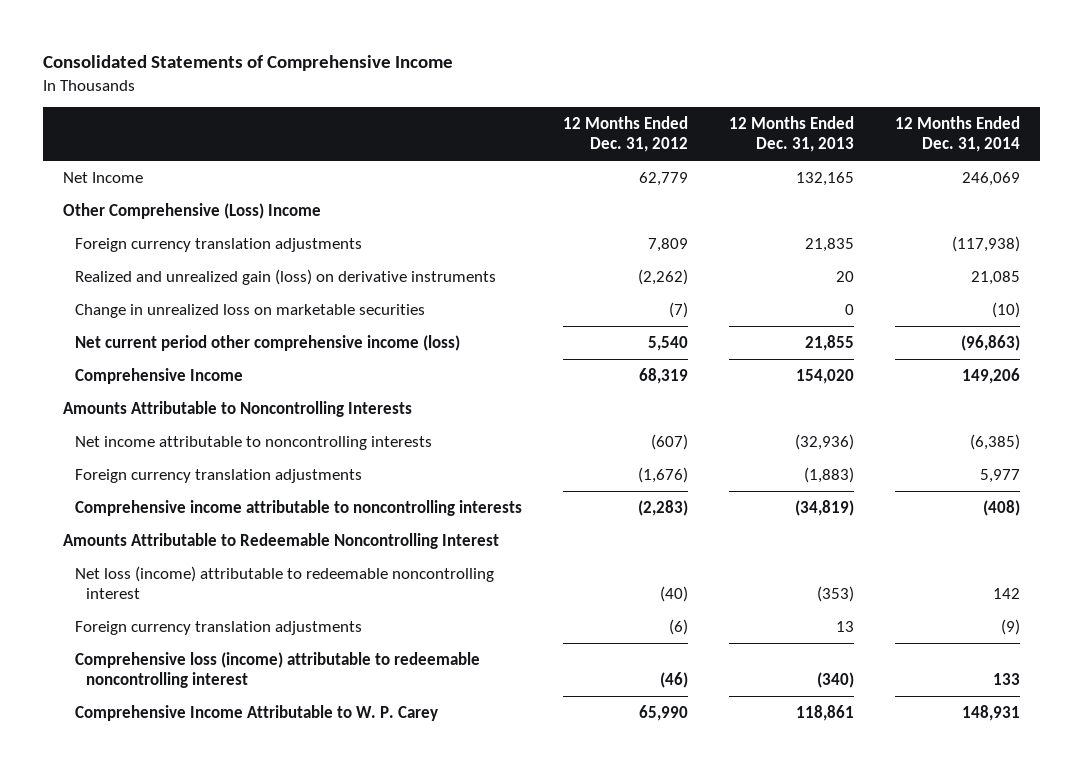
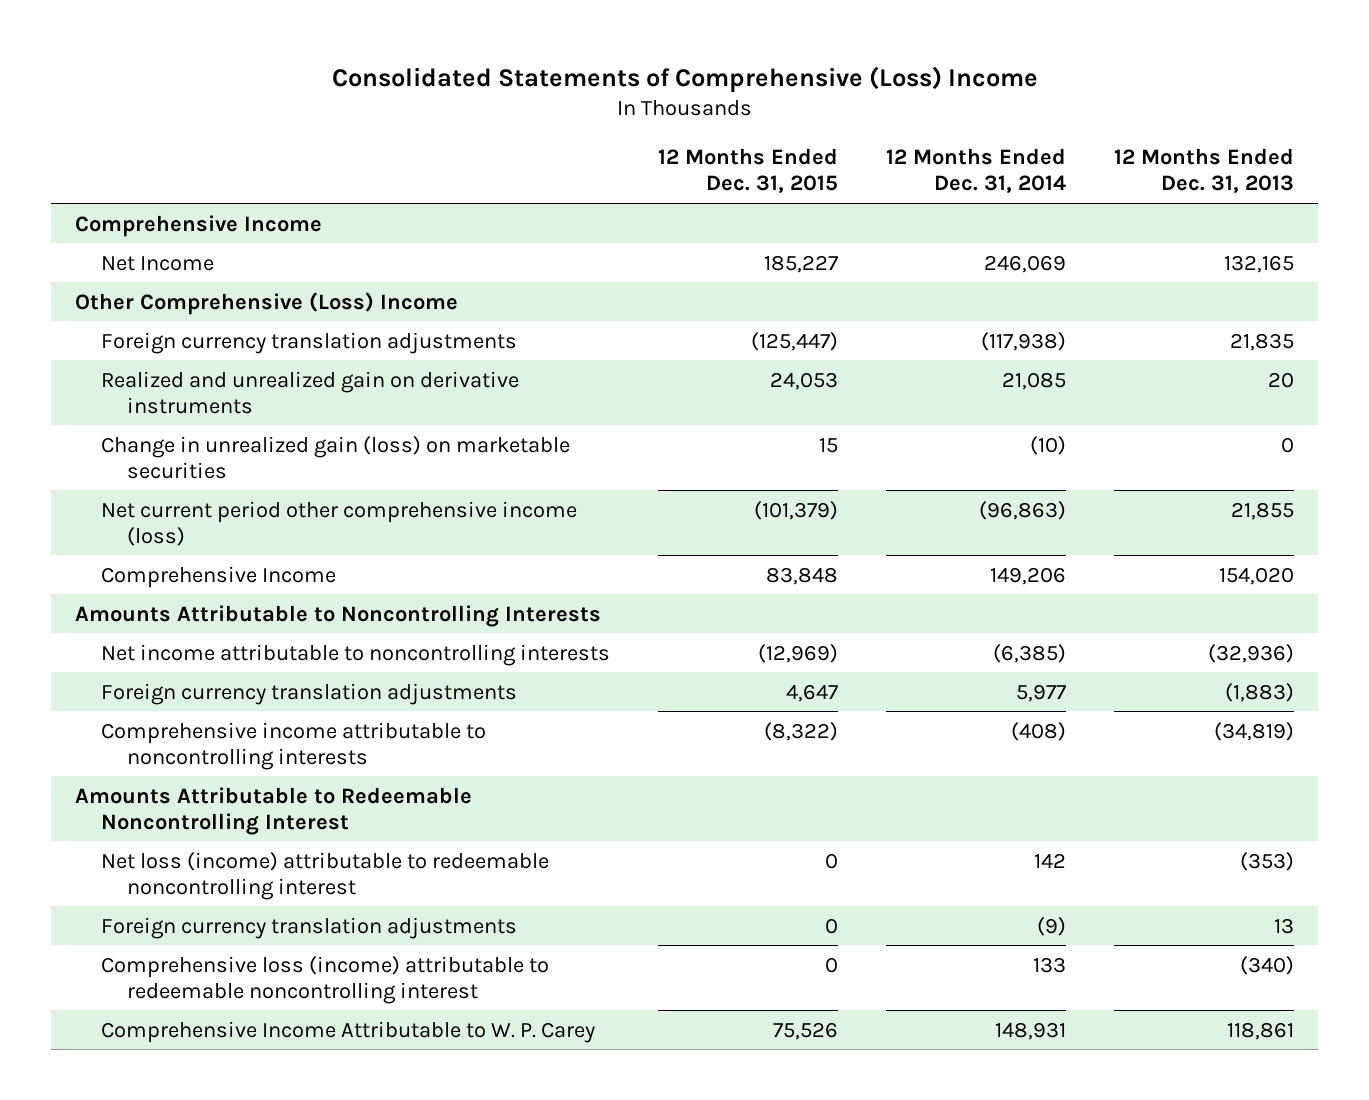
- Consolidated Statements of Comprehensive Income
+ Consolidated Statements of Comprehensive (Loss) Income
- | 12 Months Ended Dec. 31, 2012 | 12 Months Ended Dec. 31, 2013 | 12 Months Ended Dec. 31, 2014
+ | 12 Months Ended Dec. 31, 2015 | 12 Months Ended Dec. 31, 2014 | 12 Months Ended Dec. 31, 2013
+ Comprehensive Income
- Realized and unrealized gain (loss) on derivative instruments | (2,262) | 20 | 21,085
- Change in unrealized loss on marketable securities | (7) | 0 | (10)
+ Realized and unrealized gain on derivative instruments | 24,053 | 21,085 | 20
+ Change in unrealized gain (loss) on marketable securities | 15 | (10) | 0

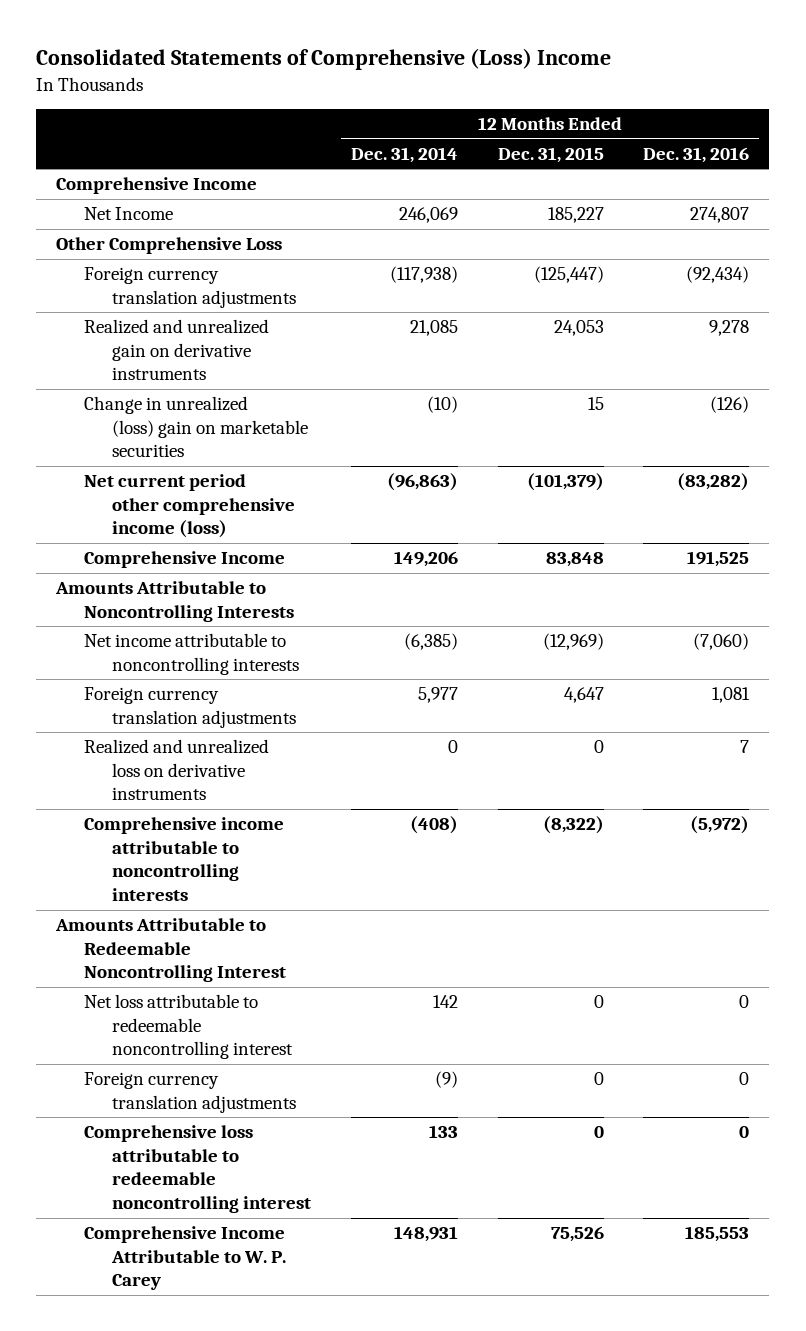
- | 12 Months Ended Dec. 31, 2015 | 12 Months Ended Dec. 31, 2014 | 12 Months Ended Dec. 31, 2013
+ | 12 Months Ended Dec. 31, 2014 | 12 Months Ended Dec. 31, 2015 | 12 Months Ended Dec. 31, 2016
- Other Comprehensive (Loss) Income
+ Other Comprehensive Loss
- Change in unrealized gain (loss) on marketable securities | 15 | (10) | 0
+ Change in unrealized (loss) gain on marketable securities | (10) | 15 | (126)
+ Realized and unrealized loss on derivative instruments | 0 | 0 | 7
- Net loss (income) attributable to redeemable noncontrolling interest | 0 | 142 | (353)
+ Net loss attributable to redeemable noncontrolling interest | 142 | 0 | 0
- Comprehensive loss (income) attributable to redeemable noncontrolling interest | 0 | 133 | (340)
+ Comprehensive loss attributable to redeemable noncontrolling interest | 133 | 0 | 0

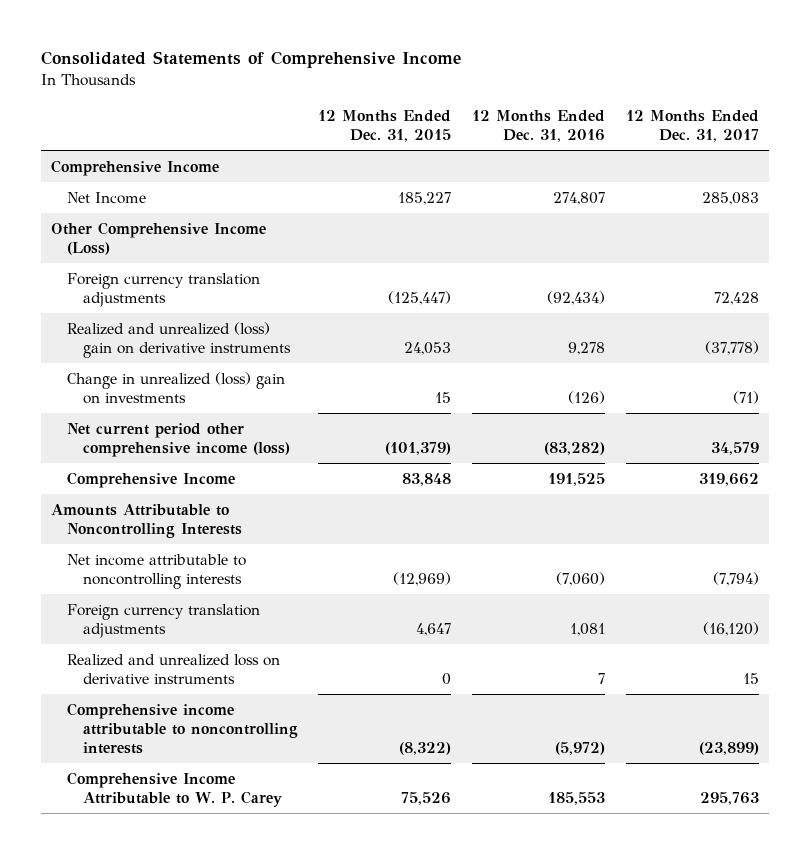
- Consolidated Statements of Comprehensive (Loss) Income
+ Consolidated Statements of Comprehensive Income
- | 12 Months Ended Dec. 31, 2014 | 12 Months Ended Dec. 31, 2015 | 12 Months Ended Dec. 31, 2016
+ | 12 Months Ended Dec. 31, 2015 | 12 Months Ended Dec. 31, 2016 | 12 Months Ended Dec. 31, 2017
- Other Comprehensive Loss
+ Other Comprehensive Income (Loss)
- Realized and unrealized gain on derivative instruments | 21,085 | 24,053 | 9,278
- Change in unrealized (loss) gain on marketable securities | (10) | 15 | (126)
+ Realized and unrealized (loss) gain on derivative instruments | 24,053 | 9,278 | (37,778)
+ Change in unrealized (loss) gain on investments | 15 | (126) | (71)
- Amounts Attributable to Redeemable Noncontrolling Interest
- Net loss attributable to redeemable noncontrolling interest | 142 | 0 | 0
- Foreign currency translation adjustments | (9) | 0 | 0
- Comprehensive loss attributable to redeemable noncontrolling interest | 133 | 0 | 0

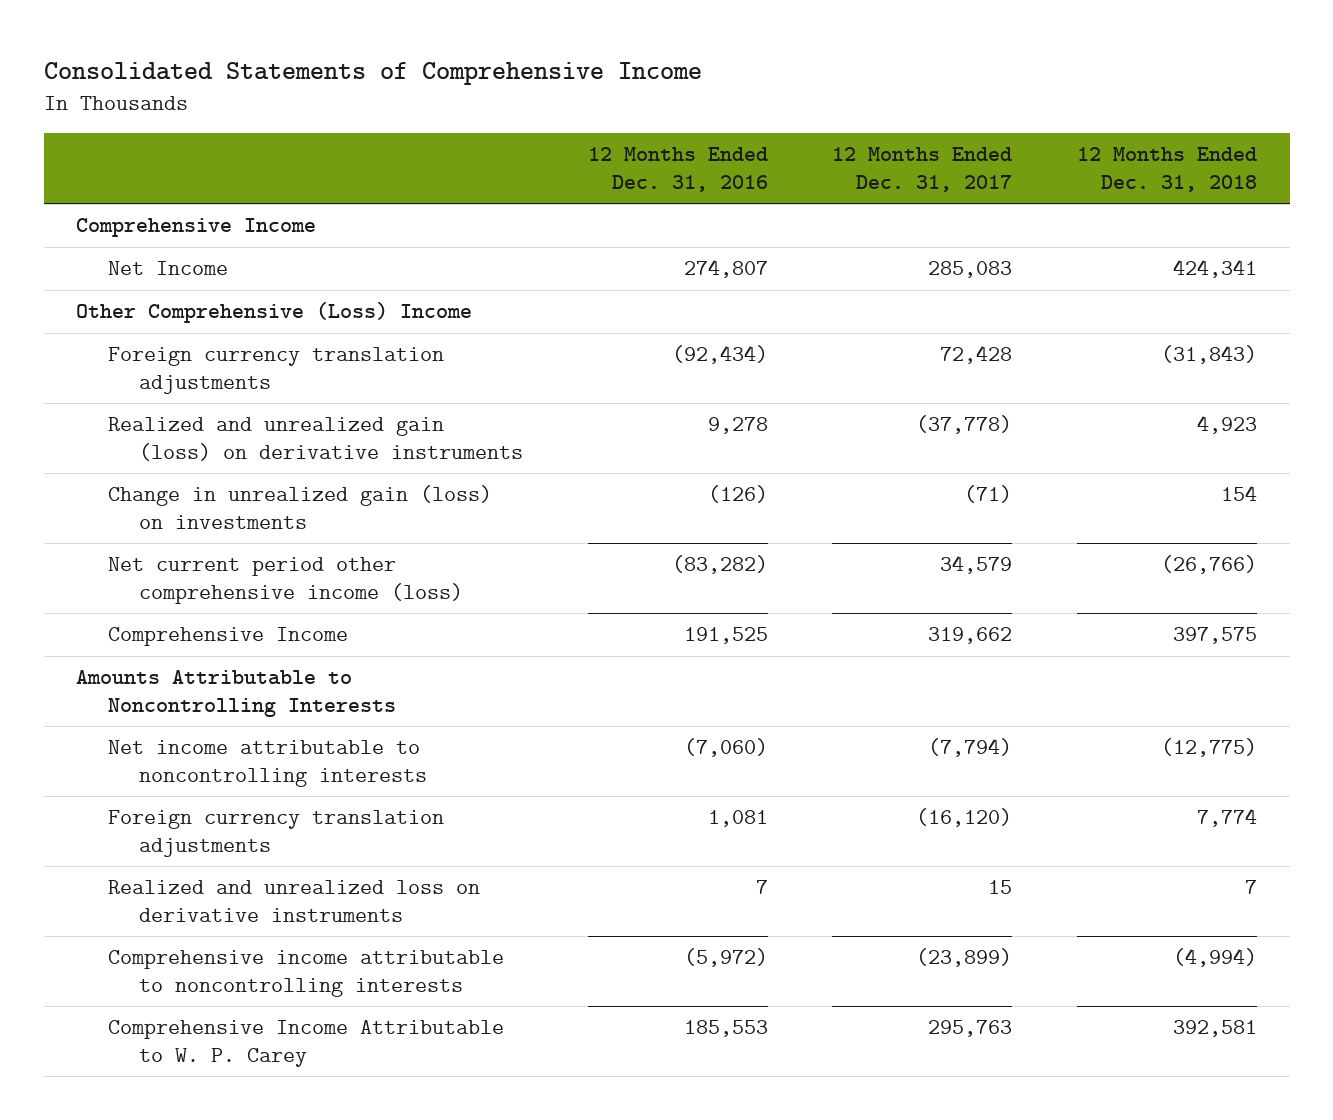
- | 12 Months Ended Dec. 31, 2015 | 12 Months Ended Dec. 31, 2016 | 12 Months Ended Dec. 31, 2017
+ | 12 Months Ended Dec. 31, 2016 | 12 Months Ended Dec. 31, 2017 | 12 Months Ended Dec. 31, 2018
- Other Comprehensive Income (Loss)
+ Other Comprehensive (Loss) Income
- Realized and unrealized (loss) gain on derivative instruments | 24,053 | 9,278 | (37,778)
- Change in unrealized (loss) gain on investments | 15 | (126) | (71)
+ Realized and unrealized gain (loss) on derivative instruments | 9,278 | (37,778) | 4,923
+ Change in unrealized gain (loss) on investments | (126) | (71) | 154

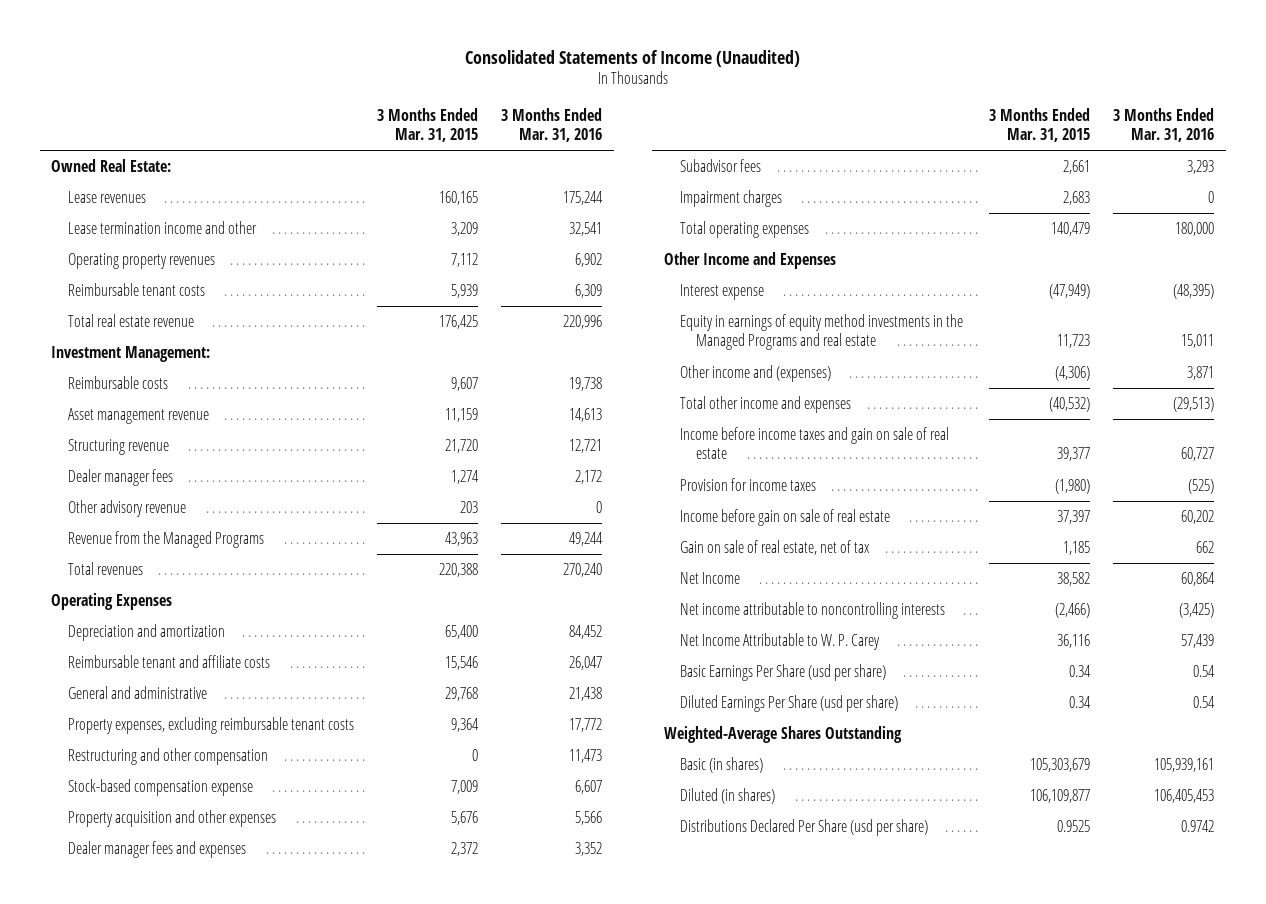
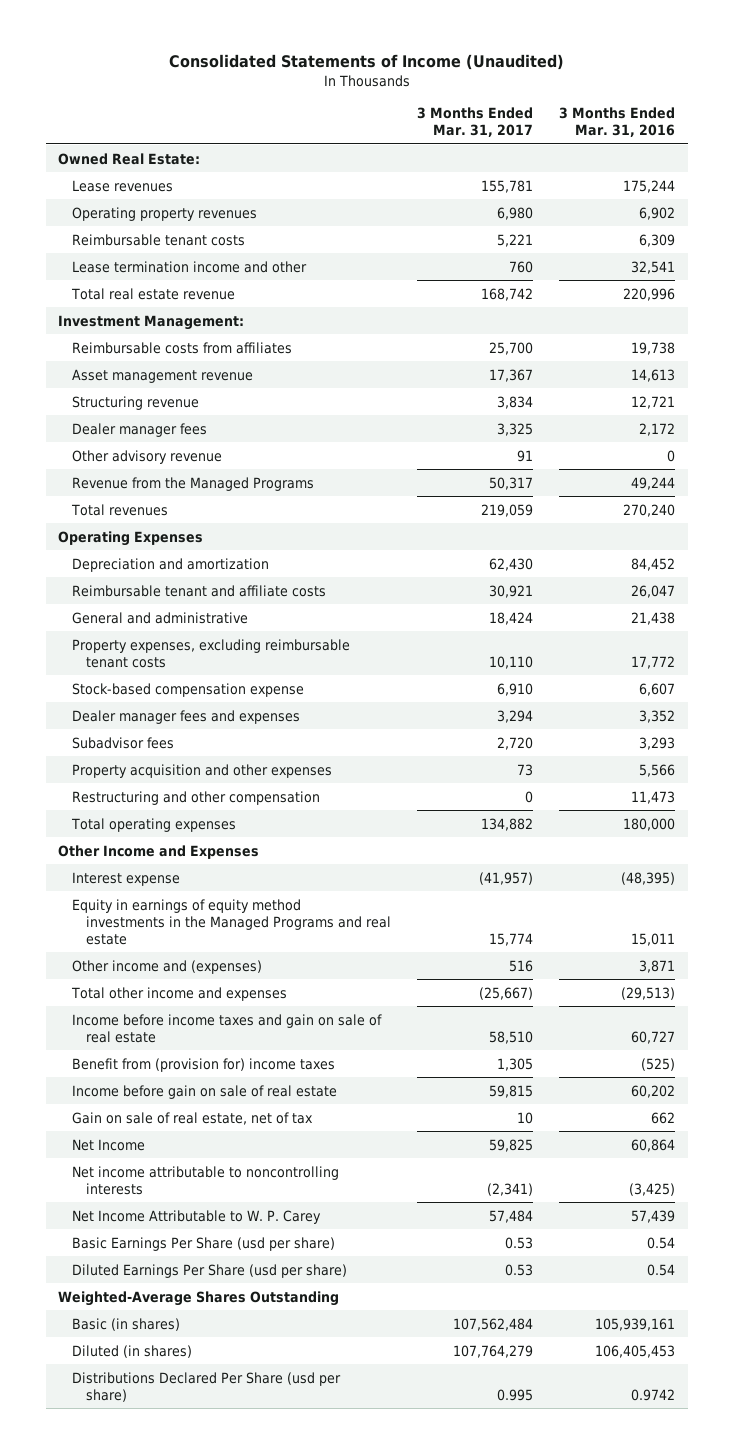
- | 3 Months Ended Mar. 31, 2015 | 3 Months Ended Mar. 31, 2016
+ | 3 Months Ended Mar. 31, 2017 | 3 Months Ended Mar. 31, 2016
moved down: Lease termination income and other | 760 | 32,541
- Reimbursable costs | 9,607 | 19,738
+ Reimbursable costs from affiliates | 25,700 | 19,738
- Impairment charges | 2,683 | 0
moved down: Property acquisition and other expenses | 73 | 5,566
moved down: Restructuring and other compensation | 0 | 11,473
- Provision for income taxes | (1,980) | (525)
+ Benefit from (provision for) income taxes | 1,305 | (525)

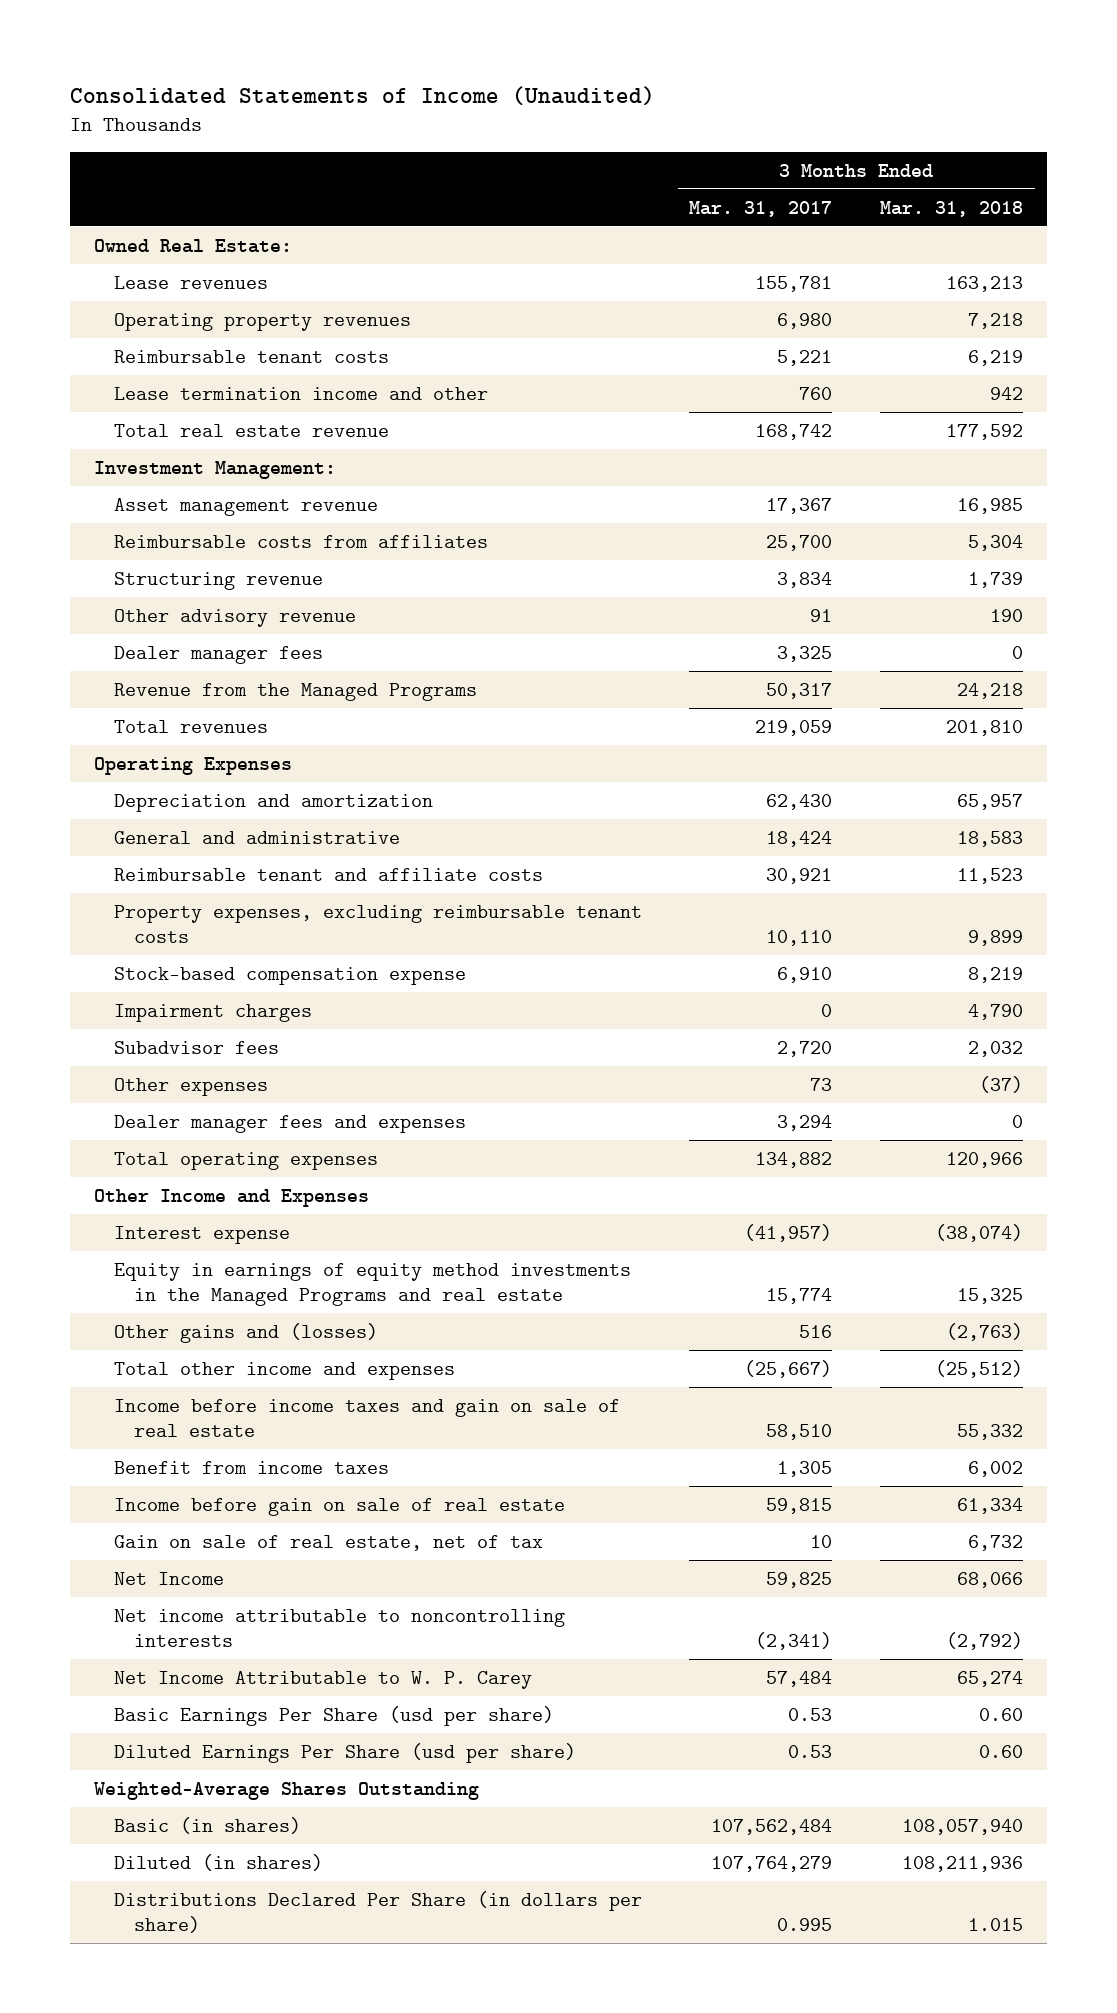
- | 3 Months Ended Mar. 31, 2017 | 3 Months Ended Mar. 31, 2016
+ | 3 Months Ended Mar. 31, 2017 | 3 Months Ended Mar. 31, 2018
moved down: Reimbursable costs from affiliates | 25,700 | 5,304
moved down: Dealer manager fees | 3,325 | 0
moved down: Reimbursable tenant and affiliate costs | 30,921 | 11,523
+ Impairment charges | 0 | 4,790
- Property acquisition and other expenses | 73 | 5,566
- Restructuring and other compensation | 0 | 11,473
+ Other expenses | 73 | (37)
moved down: Dealer manager fees and expenses | 3,294 | 0
- Other income and (expenses) | 516 | 3,871
+ Other gains and (losses) | 516 | (2,763)
- Benefit from (provision for) income taxes | 1,305 | (525)
+ Benefit from income taxes | 1,305 | 6,002
- Distributions Declared Per Share (usd per share) | 0.995 | 0.9742
+ Distributions Declared Per Share (in dollars per share) | 0.995 | 1.015

